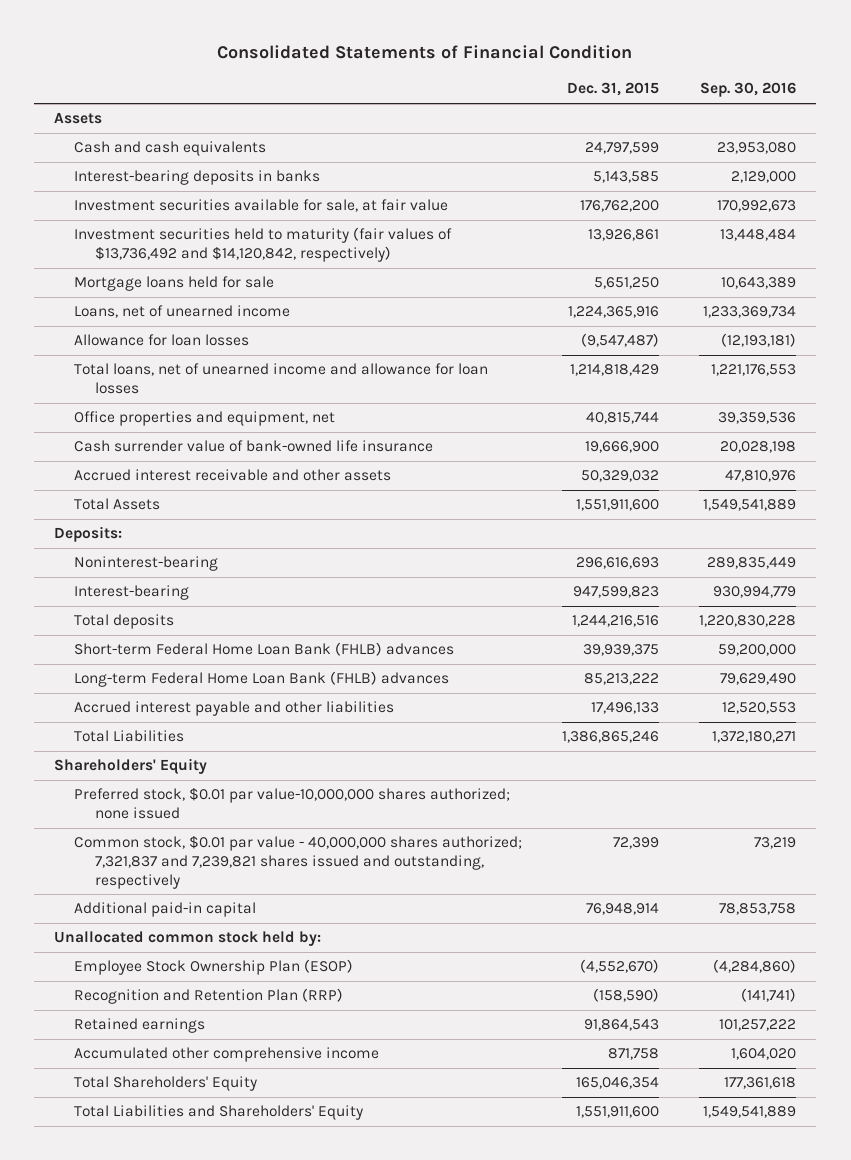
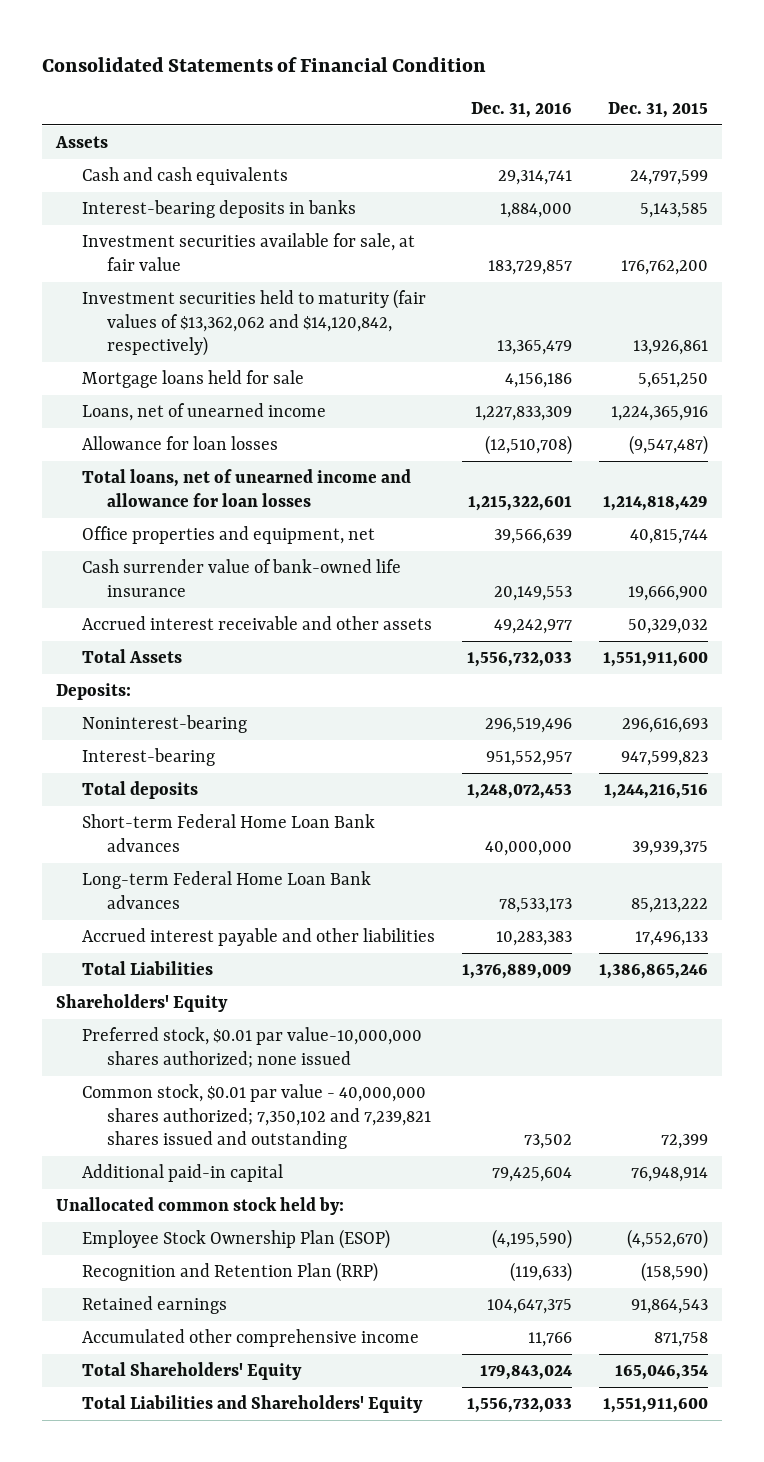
- | Dec. 31, 2015 | Sep. 30, 2016
+ | Dec. 31, 2016 | Dec. 31, 2015
- Investment securities held to maturity (fair values of $13,736,492 and $14,120,842, respectively) | 13,926,861 | 13,448,484
+ Investment securities held to maturity (fair values of $13,362,062 and $14,120,842, respectively) | 13,365,479 | 13,926,861
- Short-term Federal Home Loan Bank (FHLB) advances | 39,939,375 | 59,200,000
- Long-term Federal Home Loan Bank (FHLB) advances | 85,213,222 | 79,629,490
+ Short-term Federal Home Loan Bank advances | 40,000,000 | 39,939,375
+ Long-term Federal Home Loan Bank advances | 78,533,173 | 85,213,222
- Common stock, $0.01 par value - 40,000,000 shares authorized; 7,321,837 and 7,239,821 shares issued and outstanding, respectively | 72,399 | 73,219
+ Common stock, $0.01 par value - 40,000,000 shares authorized; 7,350,102 and 7,239,821 shares issued and outstanding | 73,502 | 72,399

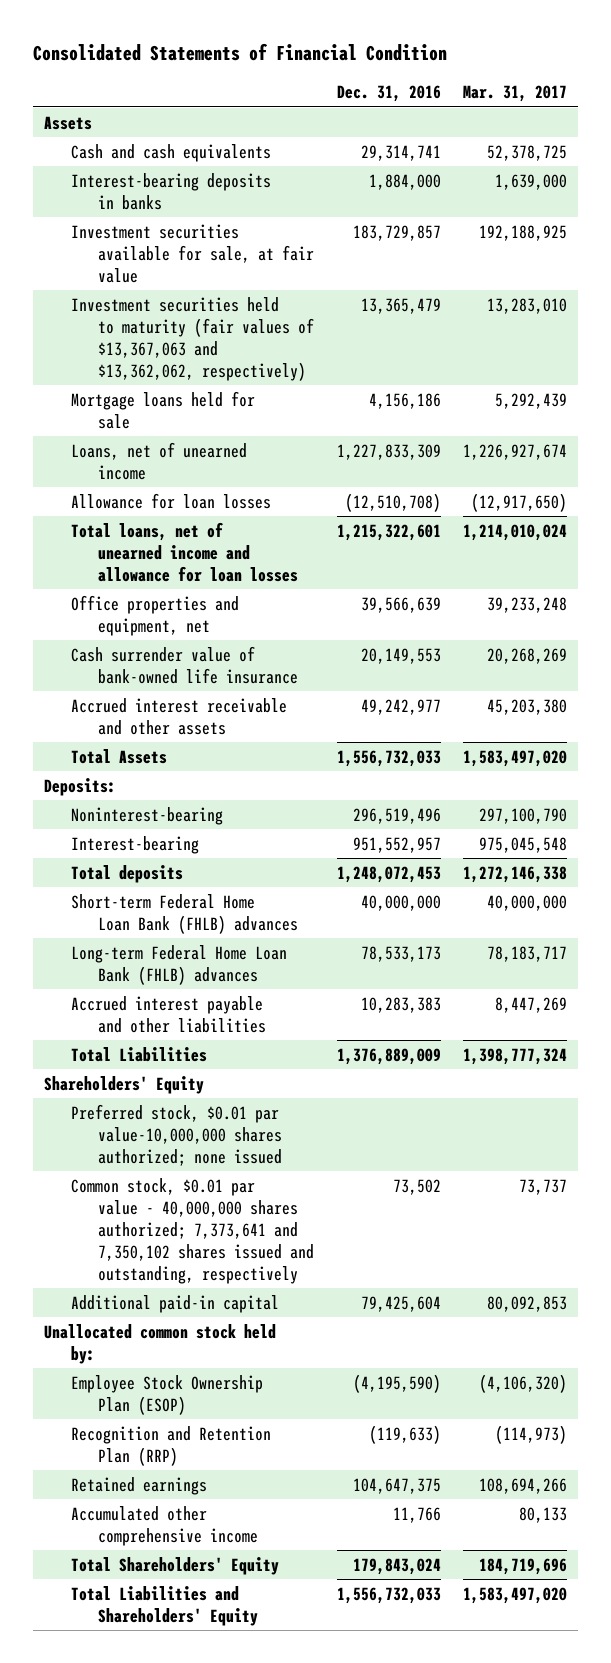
- | Dec. 31, 2016 | Dec. 31, 2015
+ | Dec. 31, 2016 | Mar. 31, 2017
- Investment securities held to maturity (fair values of $13,362,062 and $14,120,842, respectively) | 13,365,479 | 13,926,861
+ Investment securities held to maturity (fair values of $13,367,063 and $13,362,062, respectively) | 13,365,479 | 13,283,010
- Short-term Federal Home Loan Bank advances | 40,000,000 | 39,939,375
- Long-term Federal Home Loan Bank advances | 78,533,173 | 85,213,222
+ Short-term Federal Home Loan Bank (FHLB) advances | 40,000,000 | 40,000,000
+ Long-term Federal Home Loan Bank (FHLB) advances | 78,533,173 | 78,183,717
- Common stock, $0.01 par value - 40,000,000 shares authorized; 7,350,102 and 7,239,821 shares issued and outstanding | 73,502 | 72,399
+ Common stock, $0.01 par value - 40,000,000 shares authorized; 7,373,641 and 7,350,102 shares issued and outstanding, respectively | 73,502 | 73,737

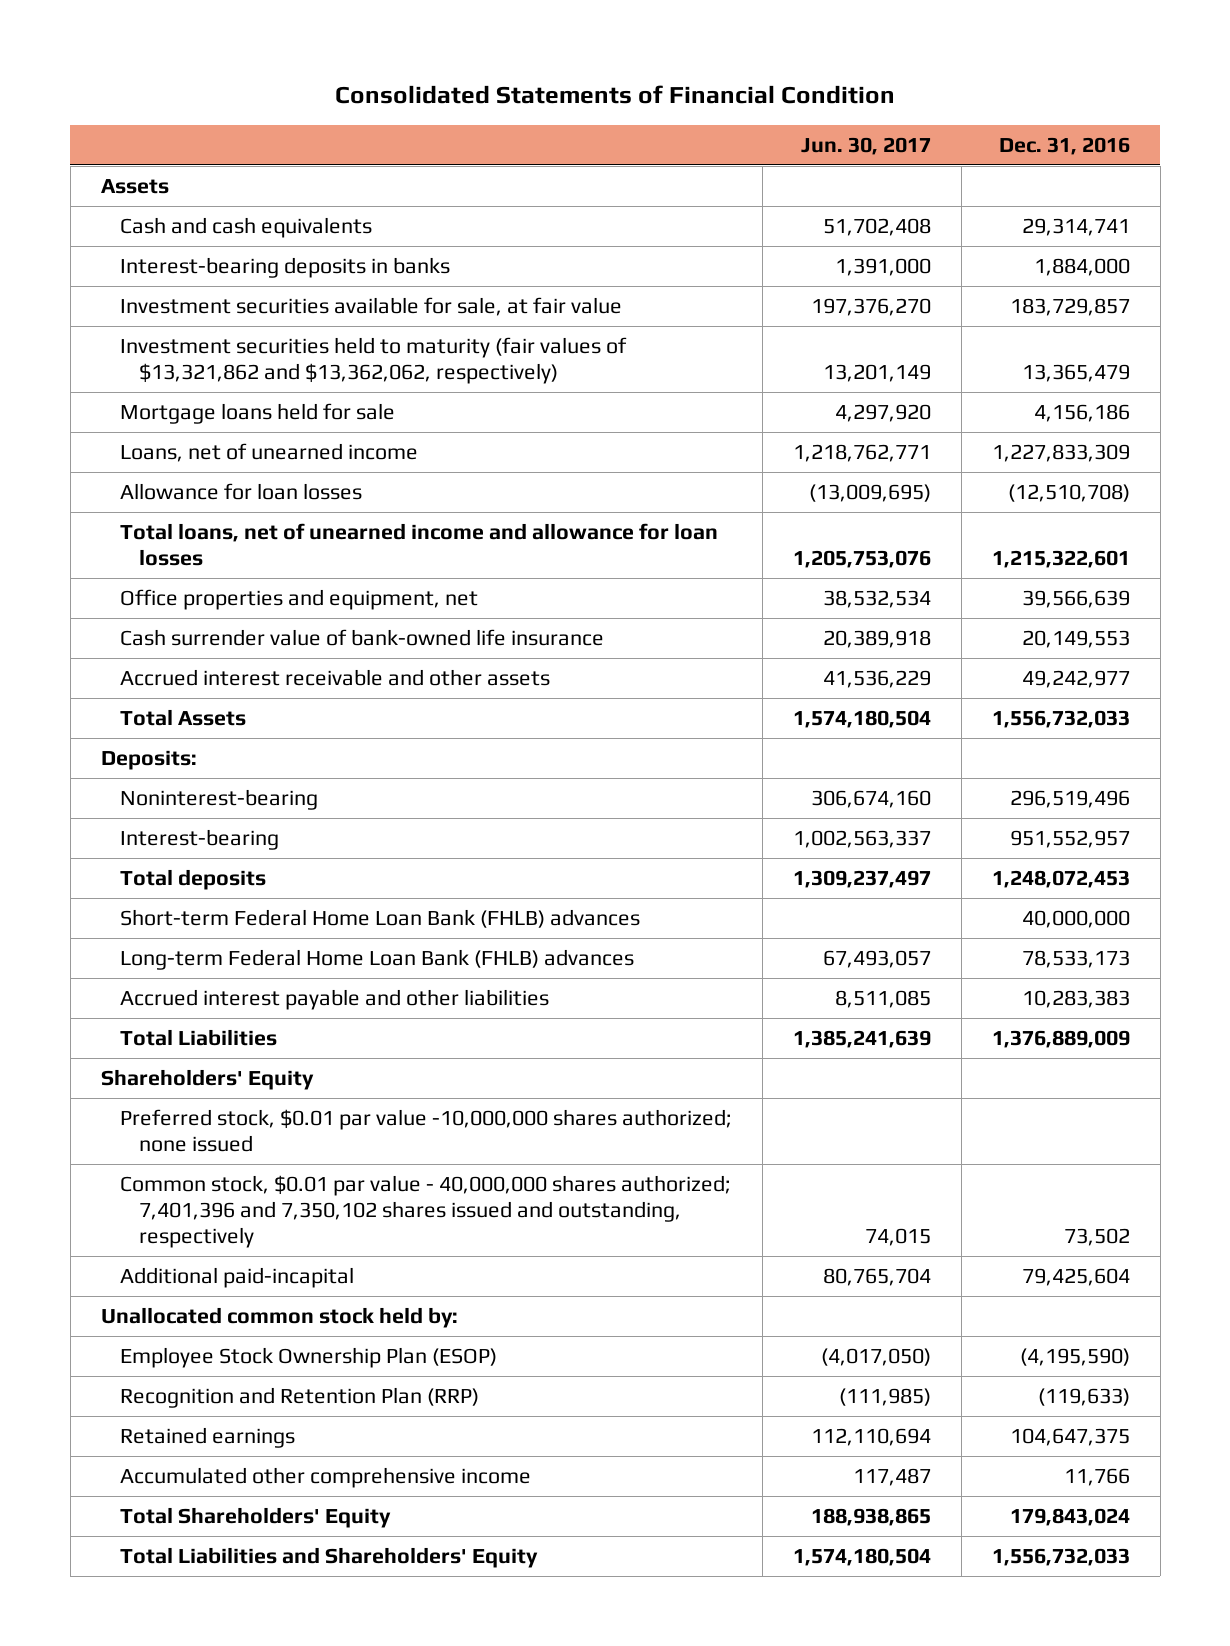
- | Dec. 31, 2016 | Mar. 31, 2017
+ | Jun. 30, 2017 | Dec. 31, 2016
- Investment securities held to maturity (fair values of $13,367,063 and $13,362,062, respectively) | 13,365,479 | 13,283,010
+ Investment securities held to maturity (fair values of $13,321,862 and $13,362,062, respectively) | 13,201,149 | 13,365,479
- Preferred stock, $0.01 par value-10,000,000 shares authorized; none issued
- Common stock, $0.01 par value - 40,000,000 shares authorized; 7,373,641 and 7,350,102 shares issued and outstanding, respectively | 73,502 | 73,737
- Additional paid-in capital | 79,425,604 | 80,092,853
+ Preferred stock, $0.01 par value -10,000,000 shares authorized; none issued
+ Common stock, $0.01 par value - 40,000,000 shares authorized; 7,401,396 and 7,350,102 shares issued and outstanding, respectively | 74,015 | 73,502
+ Additional paid-incapital | 80,765,704 | 79,425,604

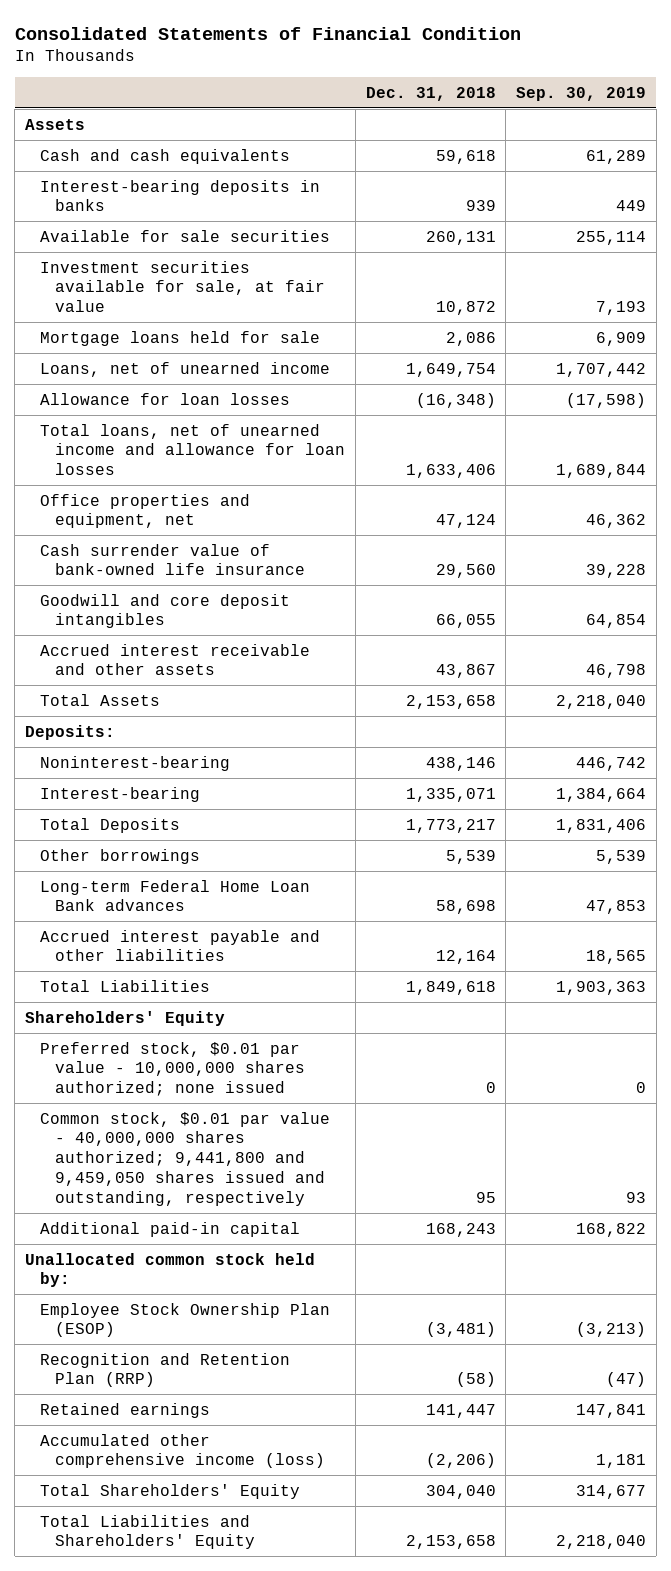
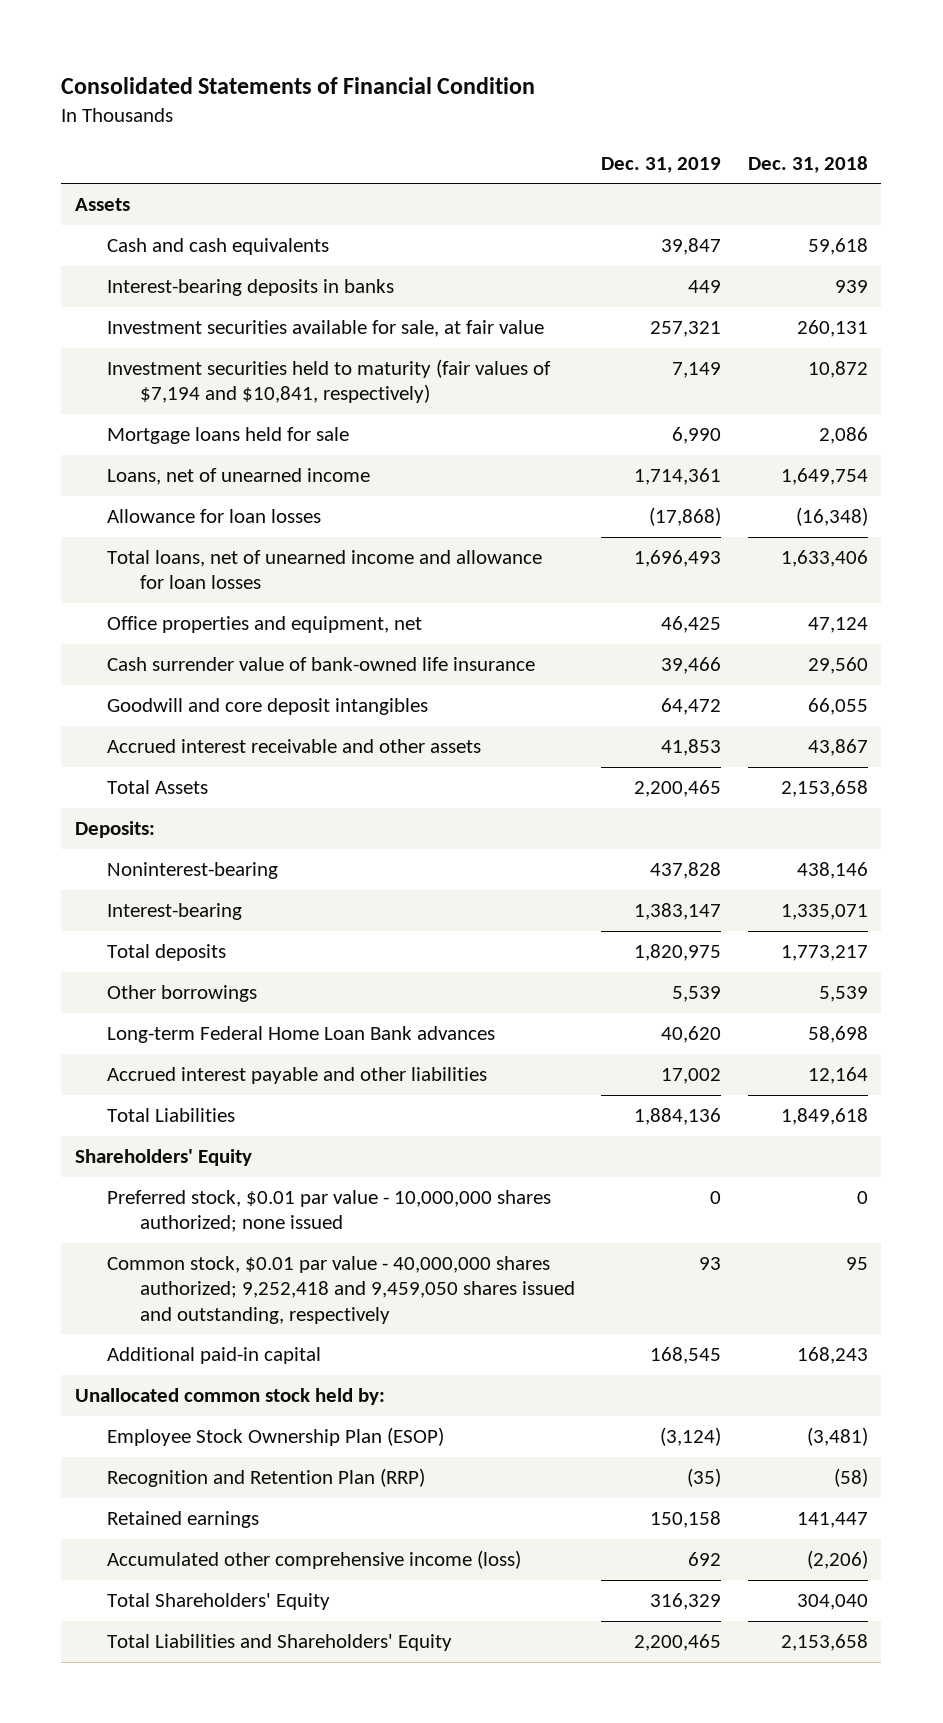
- | Dec. 31, 2018 | Sep. 30, 2019
+ | Dec. 31, 2019 | Dec. 31, 2018
- Available for sale securities | 260,131 | 255,114
- Investment securities available for sale, at fair value | 10,872 | 7,193
+ Investment securities available for sale, at fair value | 257,321 | 260,131
+ Investment securities held to maturity (fair values of $7,194 and $10,841, respectively) | 7,149 | 10,872
- Total Deposits | 1,773,217 | 1,831,406
+ Total deposits | 1,820,975 | 1,773,217
- Common stock, $0.01 par value - 40,000,000 shares authorized; 9,441,800 and 9,459,050 shares issued and outstanding, respectively | 95 | 93
+ Common stock, $0.01 par value - 40,000,000 shares authorized; 9,252,418 and 9,459,050 shares issued and outstanding, respectively | 93 | 95

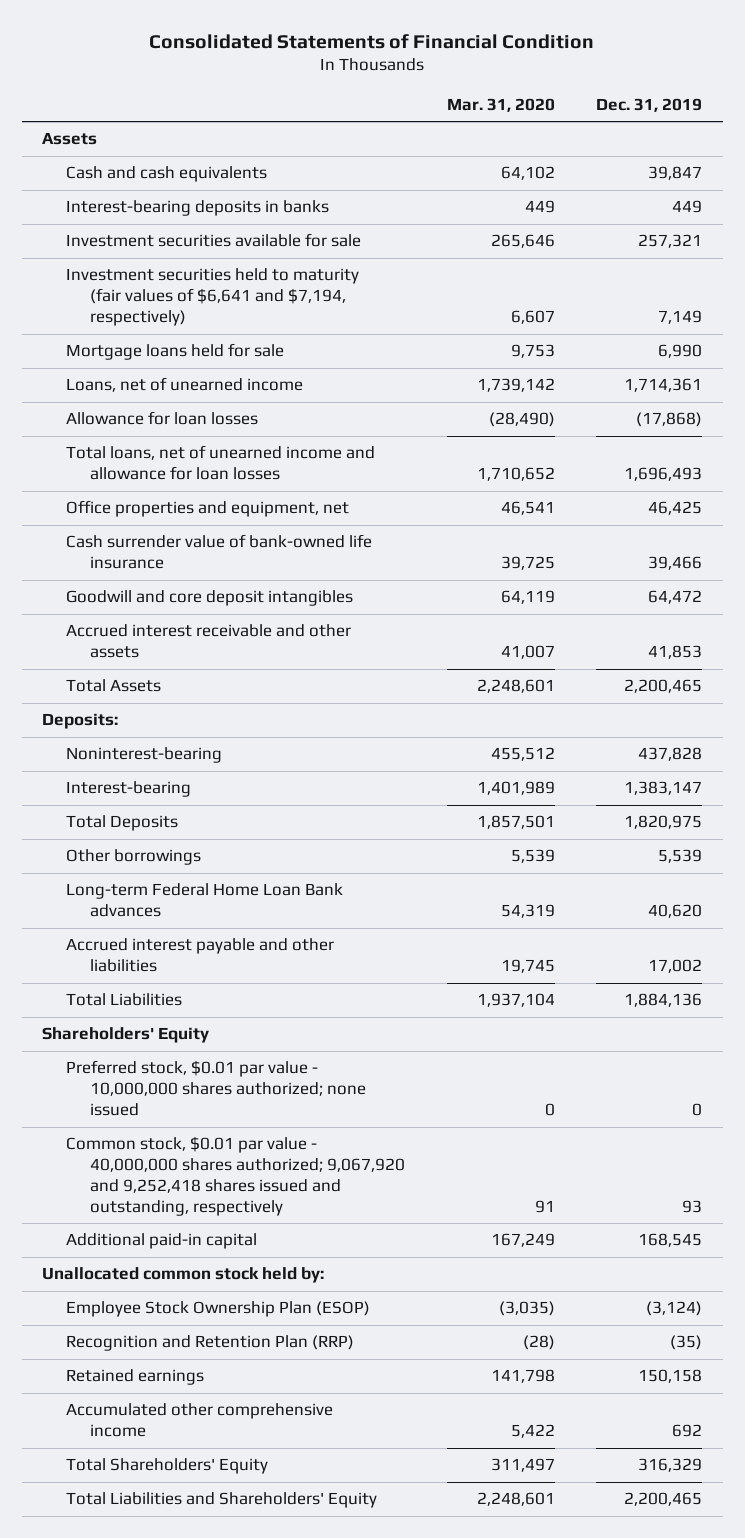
- | Dec. 31, 2019 | Dec. 31, 2018
+ | Mar. 31, 2020 | Dec. 31, 2019
- Investment securities available for sale, at fair value | 257,321 | 260,131
- Investment securities held to maturity (fair values of $7,194 and $10,841, respectively) | 7,149 | 10,872
+ Investment securities available for sale | 265,646 | 257,321
+ Investment securities held to maturity (fair values of $6,641 and $7,194, respectively) | 6,607 | 7,149
- Total deposits | 1,820,975 | 1,773,217
+ Total Deposits | 1,857,501 | 1,820,975
- Common stock, $0.01 par value - 40,000,000 shares authorized; 9,252,418 and 9,459,050 shares issued and outstanding, respectively | 93 | 95
+ Common stock, $0.01 par value - 40,000,000 shares authorized; 9,067,920 and 9,252,418 shares issued and outstanding, respectively | 91 | 93
- Accumulated other comprehensive income (loss) | 692 | (2,206)
+ Accumulated other comprehensive income | 5,422 | 692

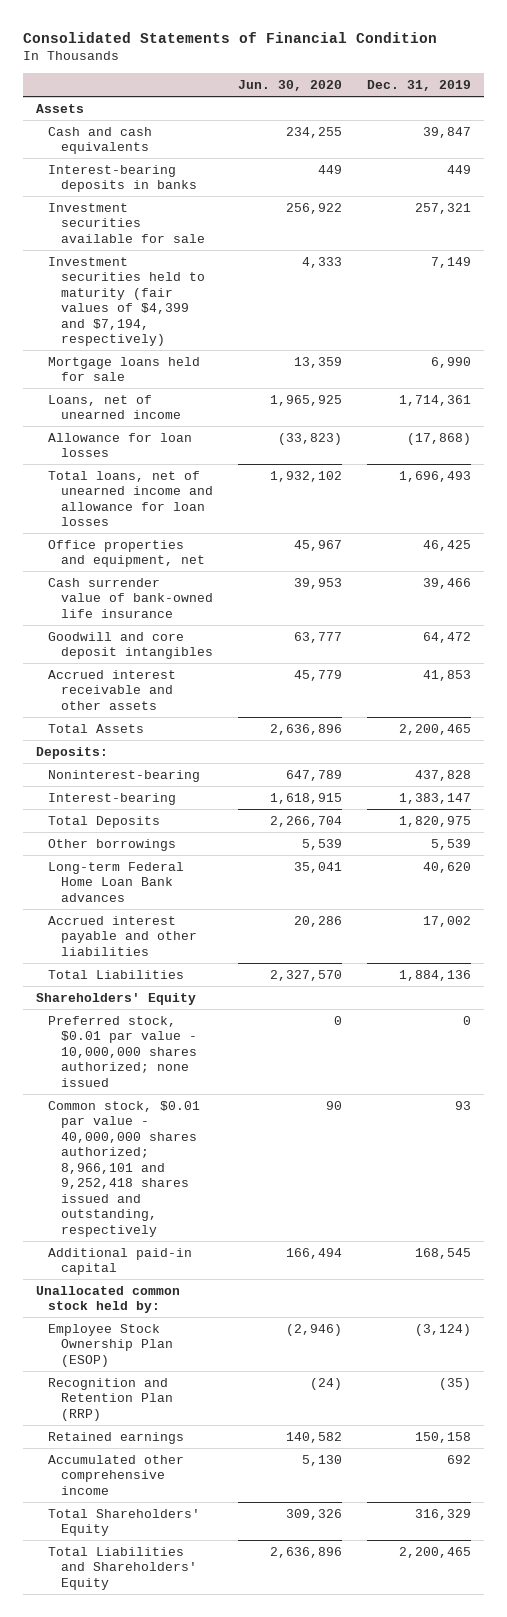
- | Mar. 31, 2020 | Dec. 31, 2019
+ | Jun. 30, 2020 | Dec. 31, 2019
- Investment securities held to maturity (fair values of $6,641 and $7,194, respectively) | 6,607 | 7,149
+ Investment securities held to maturity (fair values of $4,399 and $7,194, respectively) | 4,333 | 7,149
- Common stock, $0.01 par value - 40,000,000 shares authorized; 9,067,920 and 9,252,418 shares issued and outstanding, respectively | 91 | 93
+ Common stock, $0.01 par value - 40,000,000 shares authorized; 8,966,101 and 9,252,418 shares issued and outstanding, respectively | 90 | 93

